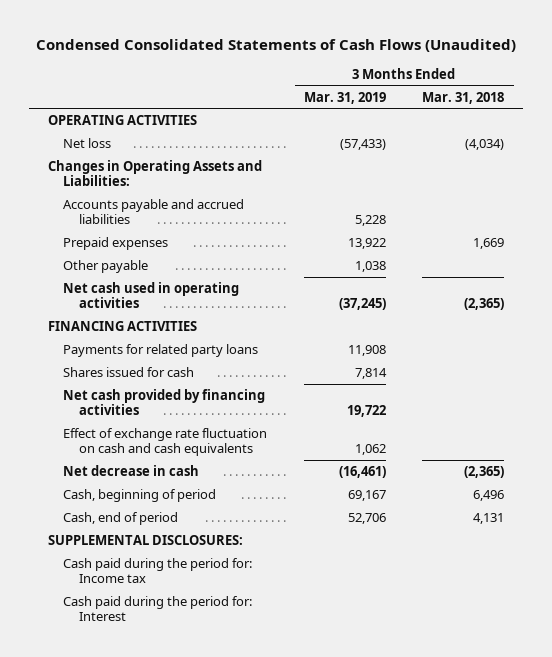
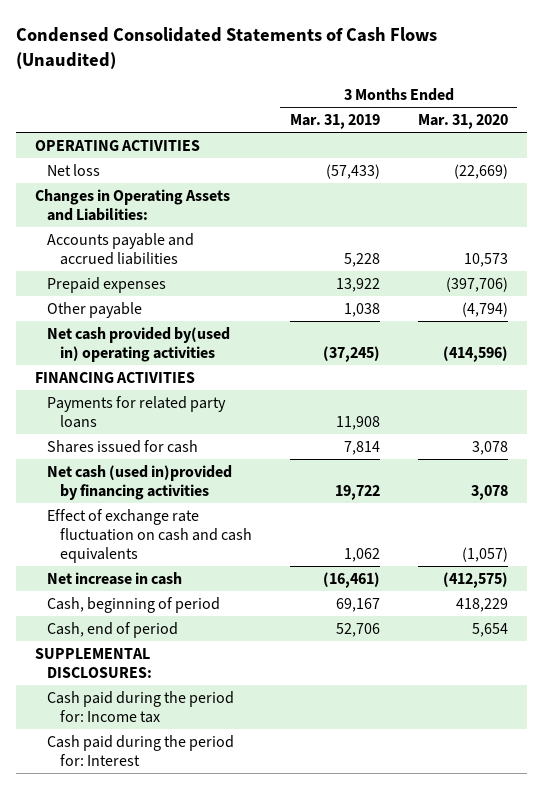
- | 3 Months Ended Mar. 31, 2019 | 3 Months Ended Mar. 31, 2018
+ | 3 Months Ended Mar. 31, 2019 | 3 Months Ended Mar. 31, 2020
- Net cash used in operating activities | (37,245) | (2,365)
+ Net cash provided by(used in) operating activities | (37,245) | (414,596)
- Net cash provided by financing activities | 19,722 |
+ Net cash (used in)provided by financing activities | 19,722 | 3,078
- Net decrease in cash | (16,461) | (2,365)
+ Net increase in cash | (16,461) | (412,575)

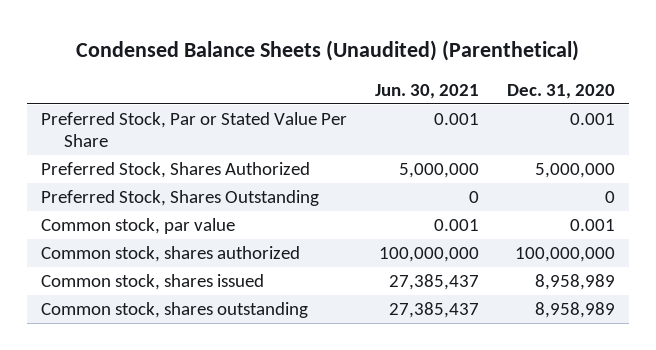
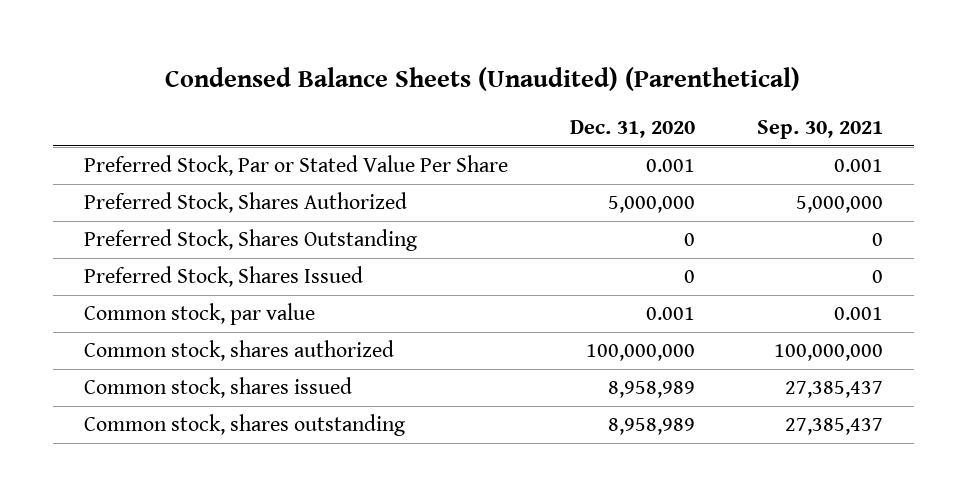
- | Jun. 30, 2021 | Dec. 31, 2020
+ | Dec. 31, 2020 | Sep. 30, 2021
+ Preferred Stock, Shares Issued | 0 | 0

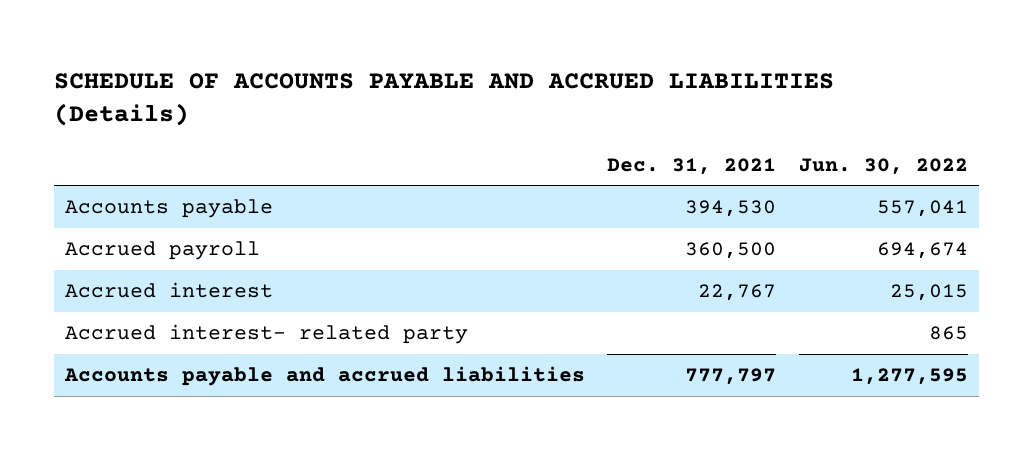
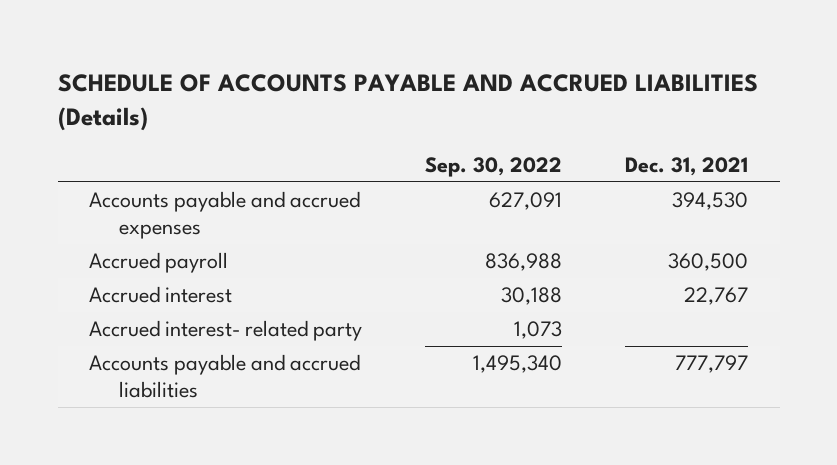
- | Dec. 31, 2021 | Jun. 30, 2022
+ | Sep. 30, 2022 | Dec. 31, 2021
- Accounts payable | 394,530 | 557,041
+ Accounts payable and accrued expenses | 627,091 | 394,530

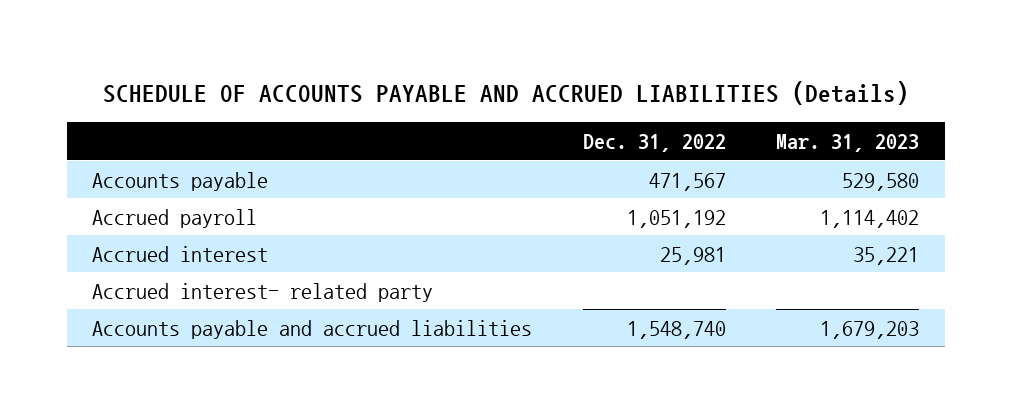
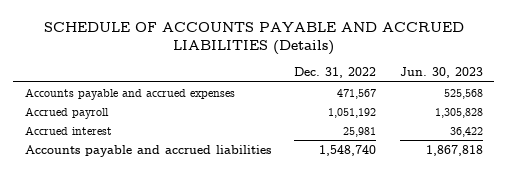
- | Dec. 31, 2022 | Mar. 31, 2023
+ | Dec. 31, 2022 | Jun. 30, 2023
- Accounts payable | 471,567 | 529,580
+ Accounts payable and accrued expenses | 471,567 | 525,568
- Accrued interest- related party

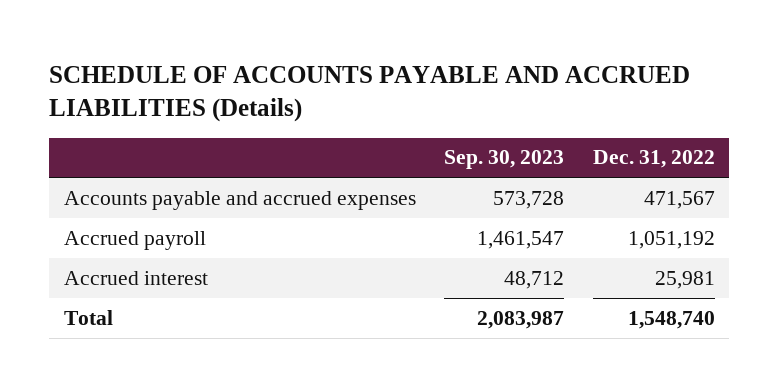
- | Dec. 31, 2022 | Jun. 30, 2023
+ | Sep. 30, 2023 | Dec. 31, 2022
- Accounts payable and accrued liabilities | 1,548,740 | 1,867,818
+ Total | 2,083,987 | 1,548,740

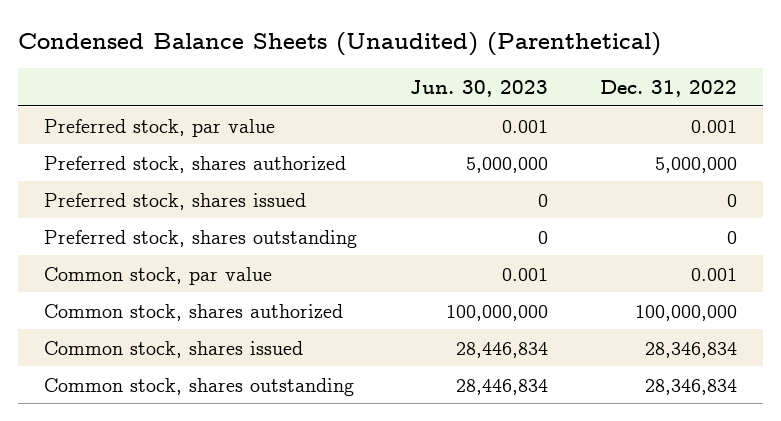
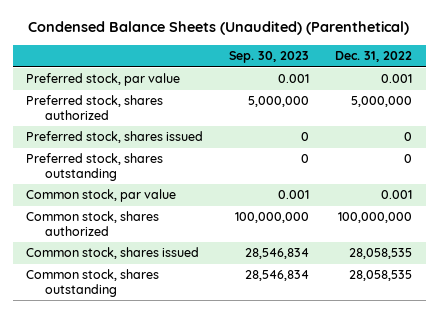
- | Jun. 30, 2023 | Dec. 31, 2022
+ | Sep. 30, 2023 | Dec. 31, 2022
- Common stock, shares issued | 28,446,834 | 28,346,834
- Common stock, shares outstanding | 28,446,834 | 28,346,834
+ Common stock, shares issued | 28,546,834 | 28,058,535
+ Common stock, shares outstanding | 28,546,834 | 28,058,535

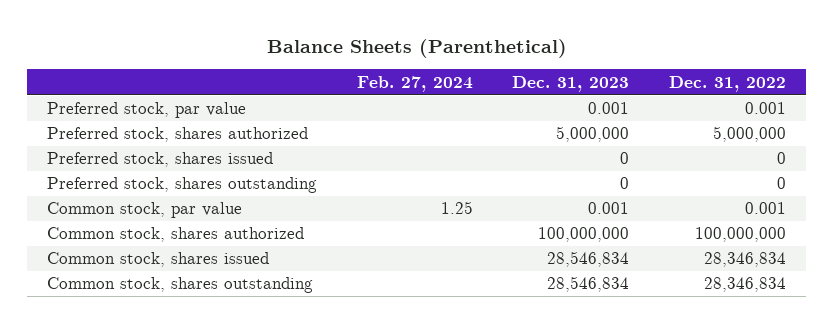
- Condensed Balance Sheets (Unaudited) (Parenthetical)
+ Balance Sheets (Parenthetical)
- | Sep. 30, 2023 | Dec. 31, 2022
+ | Feb. 27, 2024 | Dec. 31, 2023 | Dec. 31, 2022
- Common stock, shares issued | 28,546,834 | 28,058,535
- Common stock, shares outstanding | 28,546,834 | 28,058,535
+ Common stock, shares issued | | 28,546,834 | 28,346,834
+ Common stock, shares outstanding | | 28,546,834 | 28,346,834

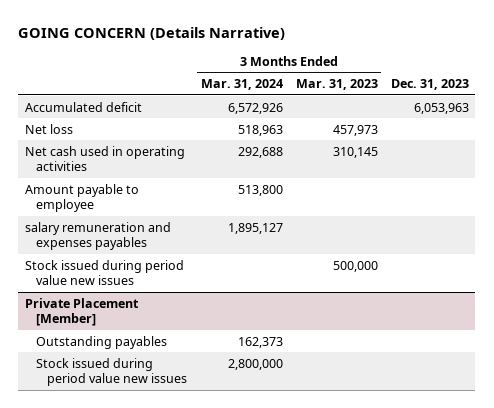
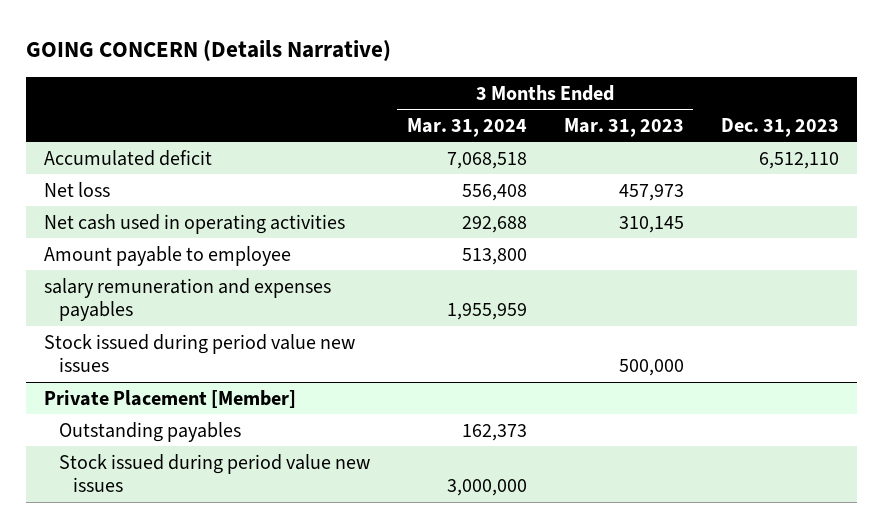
- Accumulated deficit | 6,572,926 | | 6,053,963
- Net loss | 518,963 | 457,973 |
+ Accumulated deficit | 7,068,518 | | 6,512,110
+ Net loss | 556,408 | 457,973 |
- salary remuneration and expenses payables | 1,895,127 | |
+ salary remuneration and expenses payables | 1,955,959 | |
@ Private Placement [Member]
- Stock issued during period value new issues | 2,800,000 | |
+ Stock issued during period value new issues | 3,000,000 | |

